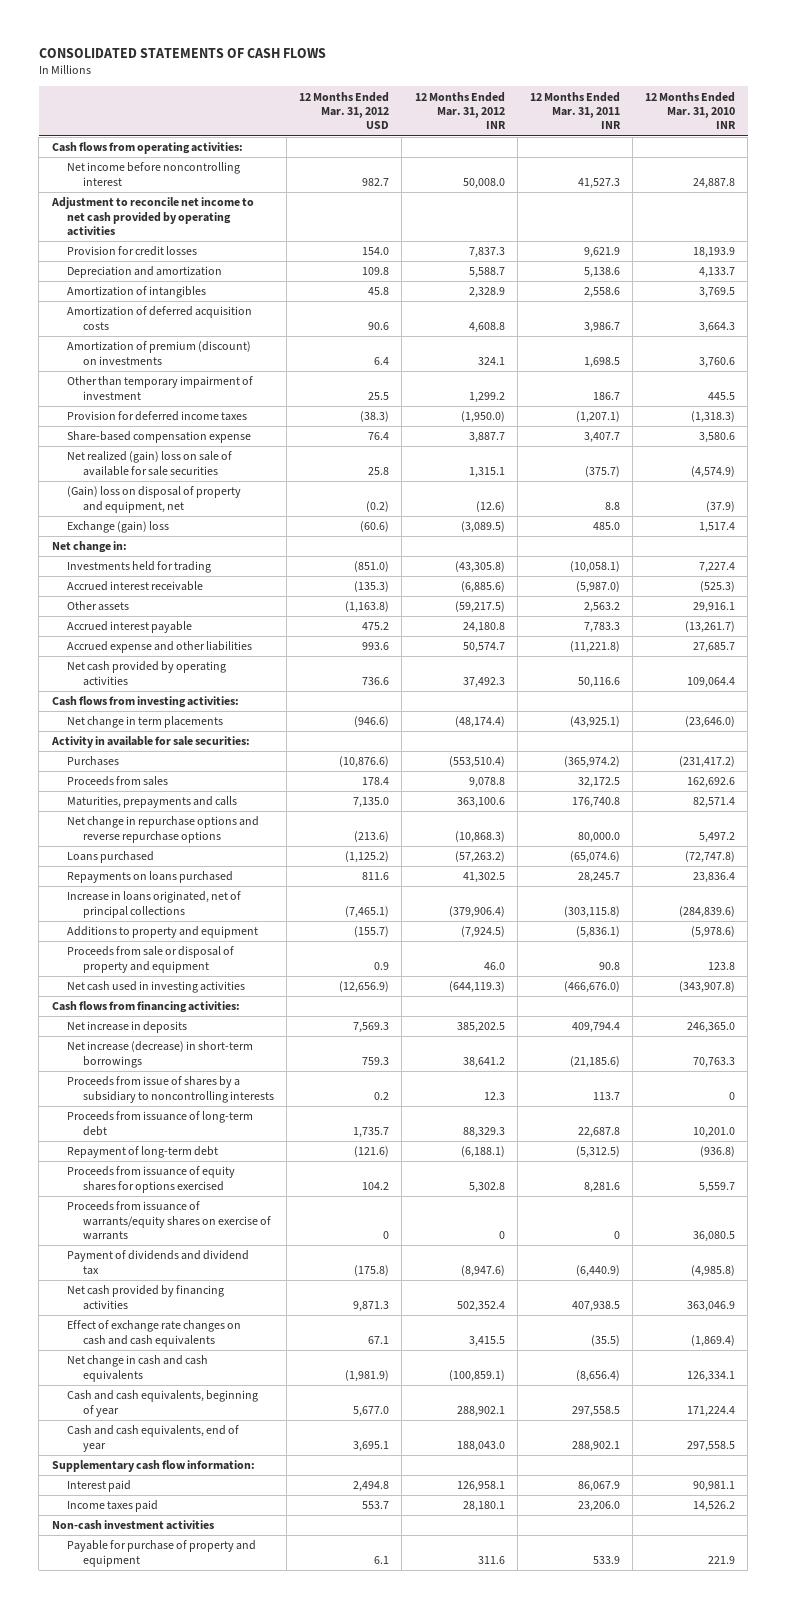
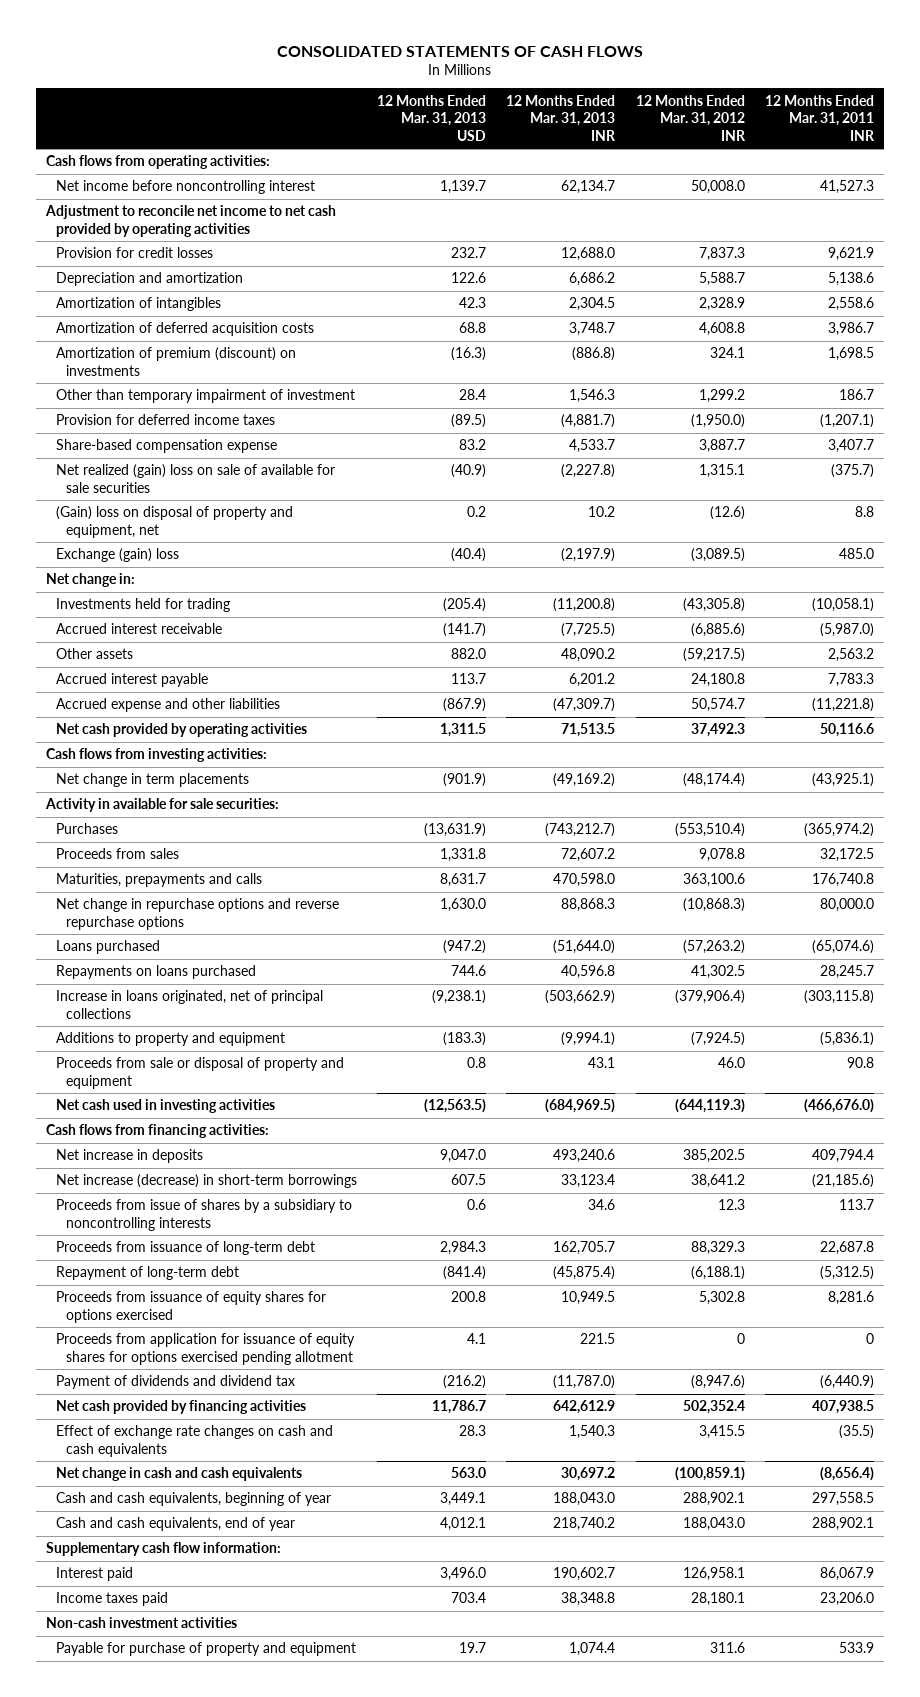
- | 12 Months Ended Mar. 31, 2012 USD | 12 Months Ended Mar. 31, 2012 INR | 12 Months Ended Mar. 31, 2011 INR | 12 Months Ended Mar. 31, 2010 INR
+ | 12 Months Ended Mar. 31, 2013 USD | 12 Months Ended Mar. 31, 2013 INR | 12 Months Ended Mar. 31, 2012 INR | 12 Months Ended Mar. 31, 2011 INR
- Proceeds from issuance of warrants/equity shares on exercise of warrants | 0 | 0 | 0 | 36,080.5
+ Proceeds from application for issuance of equity shares for options exercised pending allotment | 4.1 | 221.5 | 0 | 0

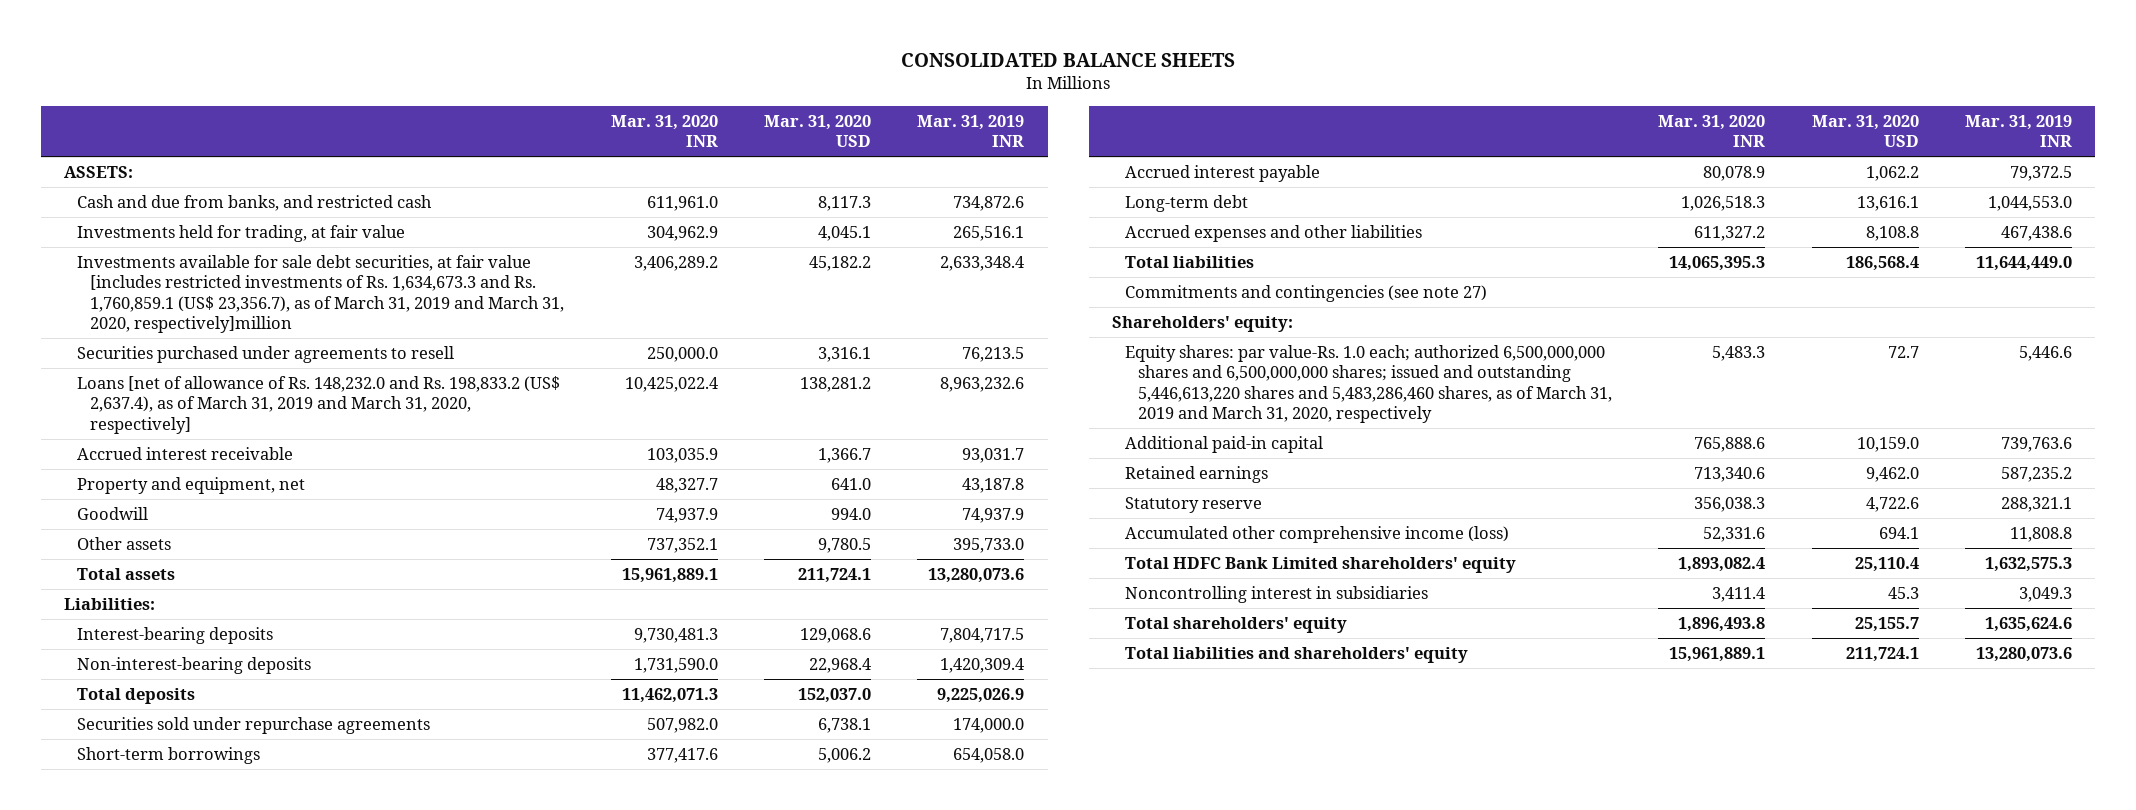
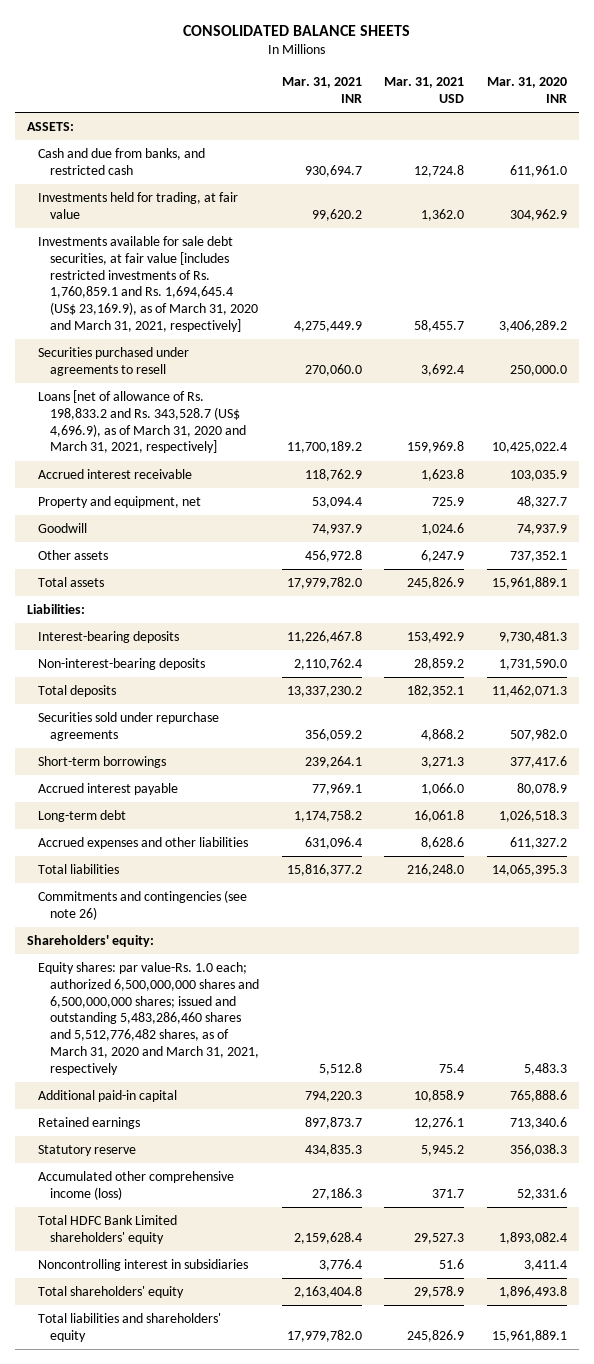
- | Mar. 31, 2020 INR | Mar. 31, 2020 USD | Mar. 31, 2019 INR
+ | Mar. 31, 2021 INR | Mar. 31, 2021 USD | Mar. 31, 2020 INR
- Investments available for sale debt securities, at fair value [includes restricted investments of Rs. 1,634,673.3 and Rs. 1,760,859.1 (US$ 23,356.7), as of March 31, 2019 and March 31, 2020, respectively]million | 3,406,289.2 | 45,182.2 | 2,633,348.4
+ Investments available for sale debt securities, at fair value [includes restricted investments of Rs. 1,760,859.1 and Rs. 1,694,645.4 (US$ 23,169.9), as of March 31, 2020 and March 31, 2021, respectively] | 4,275,449.9 | 58,455.7 | 3,406,289.2
- Loans [net of allowance of Rs. 148,232.0 and Rs. 198,833.2 (US$ 2,637.4), as of March 31, 2019 and March 31, 2020, respectively] | 10,425,022.4 | 138,281.2 | 8,963,232.6
+ Loans [net of allowance of Rs. 198,833.2 and Rs. 343,528.7 (US$ 4,696.9), as of March 31, 2020 and March 31, 2021, respectively] | 11,700,189.2 | 159,969.8 | 10,425,022.4
- Commitments and contingencies (see note 27)
+ Commitments and contingencies (see note 26)
- Equity shares: par value-Rs. 1.0 each; authorized 6,500,000,000 shares and 6,500,000,000 shares; issued and outstanding 5,446,613,220 shares and 5,483,286,460 shares, as of March 31, 2019 and March 31, 2020, respectively | 5,483.3 | 72.7 | 5,446.6
+ Equity shares: par value-Rs. 1.0 each; authorized 6,500,000,000 shares and 6,500,000,000 shares; issued and outstanding 5,483,286,460 shares and 5,512,776,482 shares, as of March 31, 2020 and March 31, 2021, respectively | 5,512.8 | 75.4 | 5,483.3

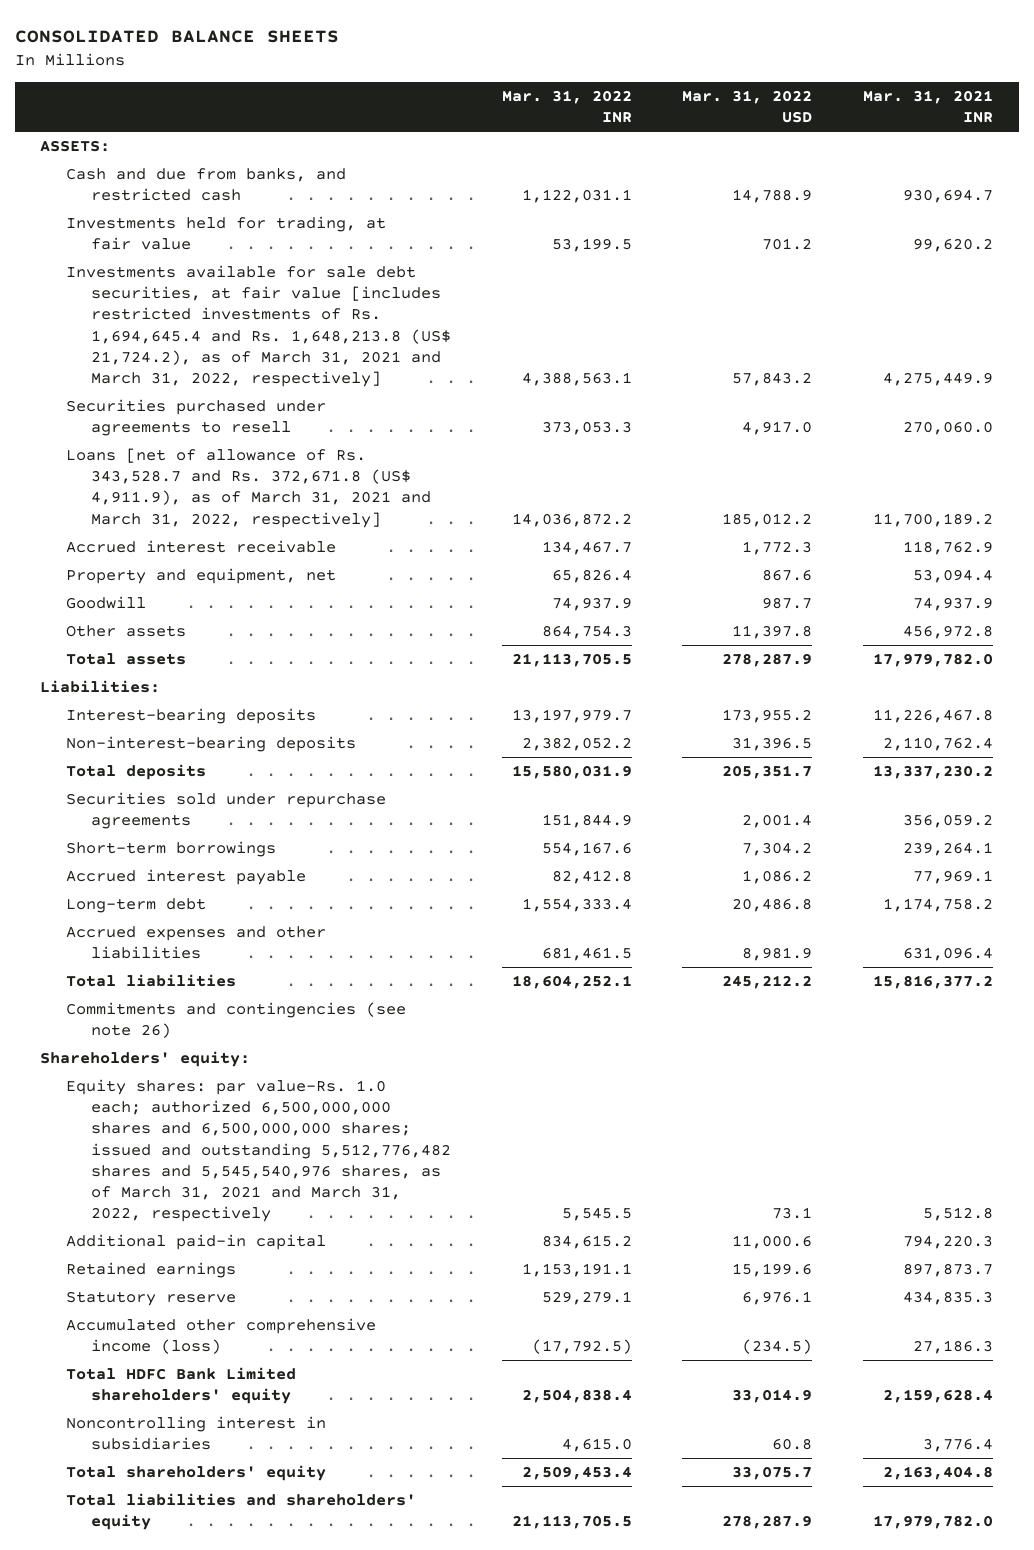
- | Mar. 31, 2021 INR | Mar. 31, 2021 USD | Mar. 31, 2020 INR
+ | Mar. 31, 2022 INR | Mar. 31, 2022 USD | Mar. 31, 2021 INR
- Investments available for sale debt securities, at fair value [includes restricted investments of Rs. 1,760,859.1 and Rs. 1,694,645.4 (US$ 23,169.9), as of March 31, 2020 and March 31, 2021, respectively] | 4,275,449.9 | 58,455.7 | 3,406,289.2
+ Investments available for sale debt securities, at fair value [includes restricted investments of Rs. 1,694,645.4 and Rs. 1,648,213.8 (US$ 21,724.2), as of March 31, 2021 and March 31, 2022, respectively] | 4,388,563.1 | 57,843.2 | 4,275,449.9
- Loans [net of allowance of Rs. 198,833.2 and Rs. 343,528.7 (US$ 4,696.9), as of March 31, 2020 and March 31, 2021, respectively] | 11,700,189.2 | 159,969.8 | 10,425,022.4
+ Loans [net of allowance of Rs. 343,528.7 and Rs. 372,671.8 (US$ 4,911.9), as of March 31, 2021 and March 31, 2022, respectively] | 14,036,872.2 | 185,012.2 | 11,700,189.2
- Equity shares: par value-Rs. 1.0 each; authorized 6,500,000,000 shares and 6,500,000,000 shares; issued and outstanding 5,483,286,460 shares and 5,512,776,482 shares, as of March 31, 2020 and March 31, 2021, respectively | 5,512.8 | 75.4 | 5,483.3
+ Equity shares: par value-Rs. 1.0 each; authorized 6,500,000,000 shares and 6,500,000,000 shares; issued and outstanding 5,512,776,482 shares and 5,545,540,976 shares, as of March 31, 2021 and March 31, 2022, respectively | 5,545.5 | 73.1 | 5,512.8

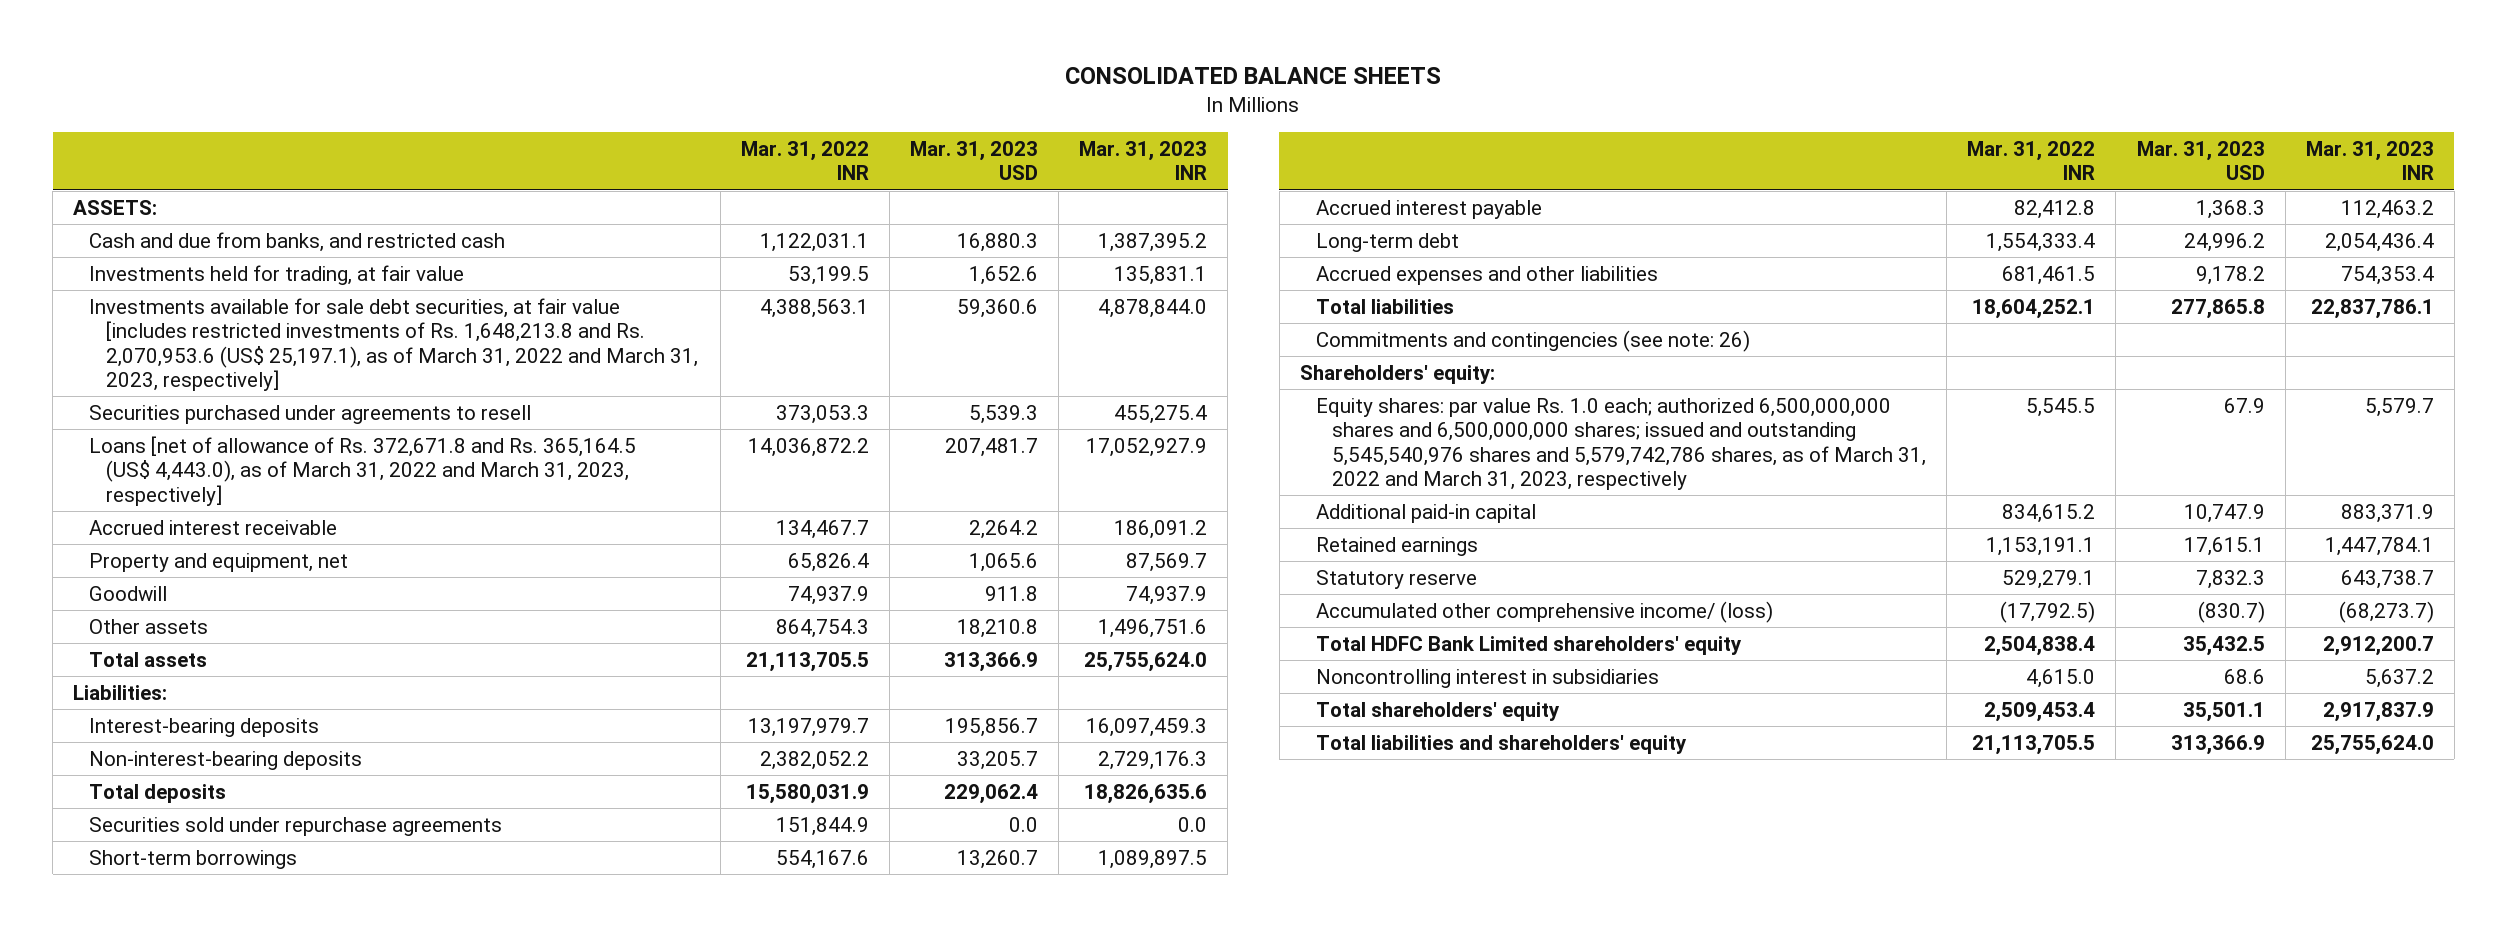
- | Mar. 31, 2022 INR | Mar. 31, 2022 USD | Mar. 31, 2021 INR
+ | Mar. 31, 2022 INR | Mar. 31, 2023 USD | Mar. 31, 2023 INR
- Investments available for sale debt securities, at fair value [includes restricted investments of Rs. 1,694,645.4 and Rs. 1,648,213.8 (US$ 21,724.2), as of March 31, 2021 and March 31, 2022, respectively] | 4,388,563.1 | 57,843.2 | 4,275,449.9
+ Investments available for sale debt securities, at fair value [includes restricted investments of Rs. 1,648,213.8 and Rs. 2,070,953.6 (US$ 25,197.1), as of March 31, 2022 and March 31, 2023, respectively] | 4,388,563.1 | 59,360.6 | 4,878,844.0
- Loans [net of allowance of Rs. 343,528.7 and Rs. 372,671.8 (US$ 4,911.9), as of March 31, 2021 and March 31, 2022, respectively] | 14,036,872.2 | 185,012.2 | 11,700,189.2
+ Loans [net of allowance of Rs. 372,671.8 and Rs. 365,164.5 (US$ 4,443.0), as of March 31, 2022 and March 31, 2023, respectively] | 14,036,872.2 | 207,481.7 | 17,052,927.9
- Commitments and contingencies (see note 26)
+ Commitments and contingencies (see note: 26)
- Equity shares: par value-Rs. 1.0 each; authorized 6,500,000,000 shares and 6,500,000,000 shares; issued and outstanding 5,512,776,482 shares and 5,545,540,976 shares, as of March 31, 2021 and March 31, 2022, respectively | 5,545.5 | 73.1 | 5,512.8
+ Equity shares: par value Rs. 1.0 each; authorized 6,500,000,000 shares and 6,500,000,000 shares; issued and outstanding 5,545,540,976 shares and 5,579,742,786 shares, as of March 31, 2022 and March 31, 2023, respectively | 5,545.5 | 67.9 | 5,579.7
- Accumulated other comprehensive income (loss) | (17,792.5) | (234.5) | 27,186.3
+ Accumulated other comprehensive income/ (loss) | (17,792.5) | (830.7) | (68,273.7)

